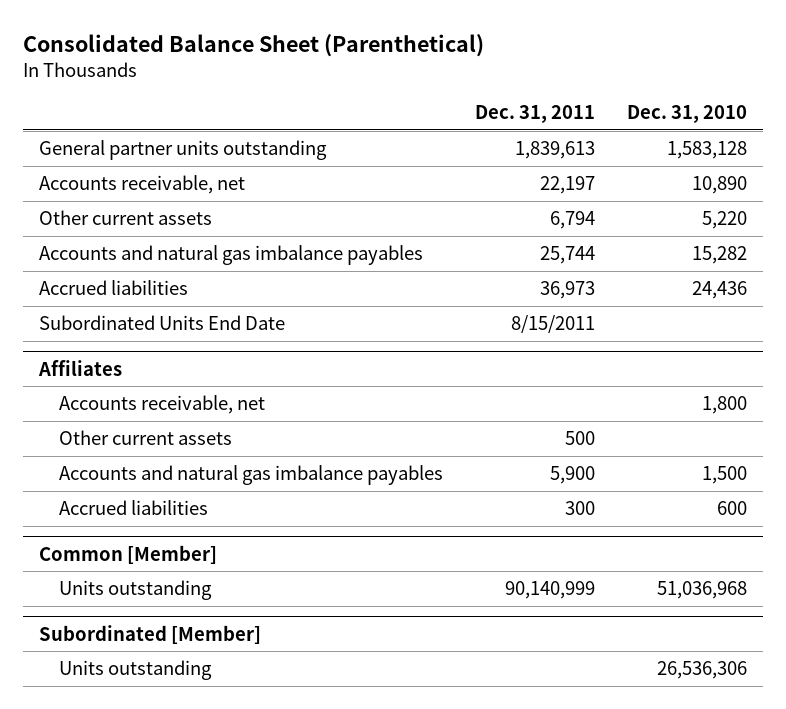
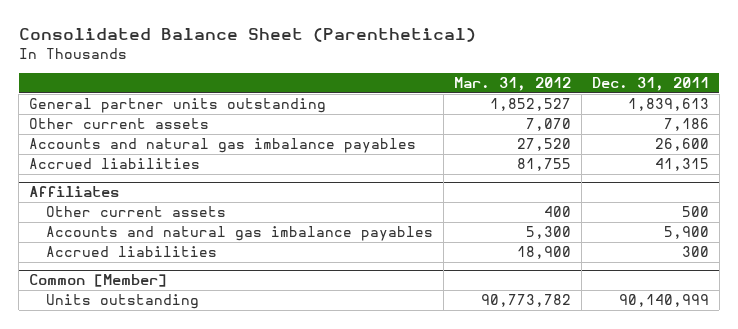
- | Dec. 31, 2011 | Dec. 31, 2010
+ | Mar. 31, 2012 | Dec. 31, 2011
- Accounts receivable, net | 22,197 | 10,890
- Other current assets | 6,794 | 5,220
- Accounts and natural gas imbalance payables | 25,744 | 15,282
- Accrued liabilities | 36,973 | 24,436
- Subordinated Units End Date | 8/15/2011 |
+ Other current assets | 7,070 | 7,186
+ Accounts and natural gas imbalance payables | 27,520 | 26,600
+ Accrued liabilities | 81,755 | 41,315
@ Affiliates
- Accounts receivable, net | | 1,800
- Subordinated [Member]
- Units outstanding | | 26,536,306

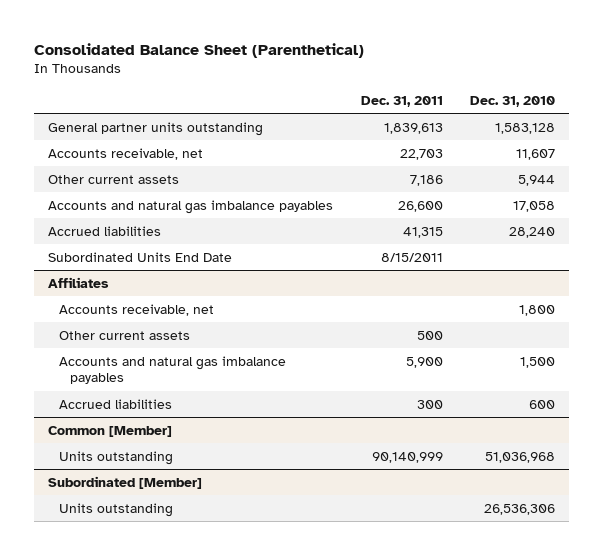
- | Mar. 31, 2012 | Dec. 31, 2011
+ | Dec. 31, 2011 | Dec. 31, 2010
+ Accounts receivable, net | 22,703 | 11,607
+ Subordinated Units End Date | 8/15/2011 |
@ Affiliates
+ Accounts receivable, net | | 1,800
+ Subordinated [Member]
+ Units outstanding | | 26,536,306

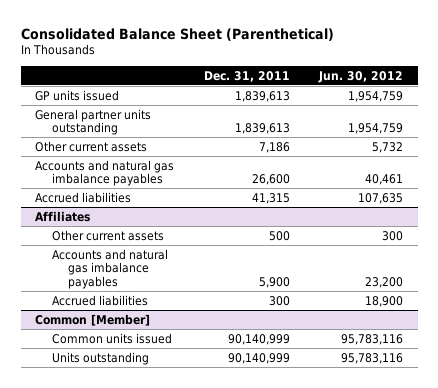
- | Dec. 31, 2011 | Dec. 31, 2010
+ | Dec. 31, 2011 | Jun. 30, 2012
+ GP units issued | 1,839,613 | 1,954,759
- Accounts receivable, net | 22,703 | 11,607
- Subordinated Units End Date | 8/15/2011 |
@ Affiliates
- Accounts receivable, net | | 1,800
@ Common [Member]
+ Common units issued | 90,140,999 | 95,783,116
- Subordinated [Member]
- Units outstanding | | 26,536,306

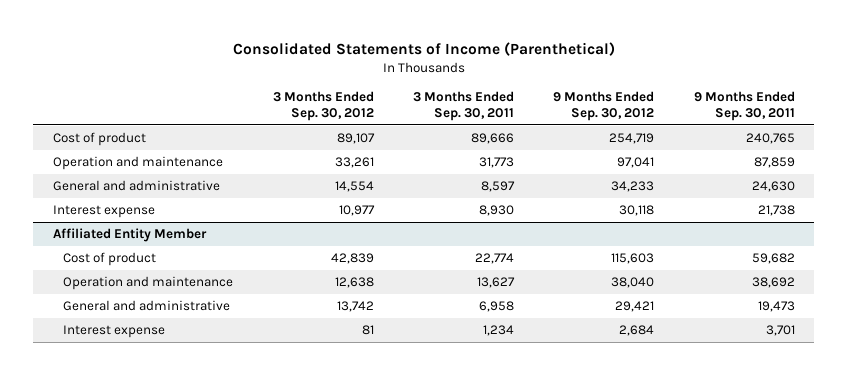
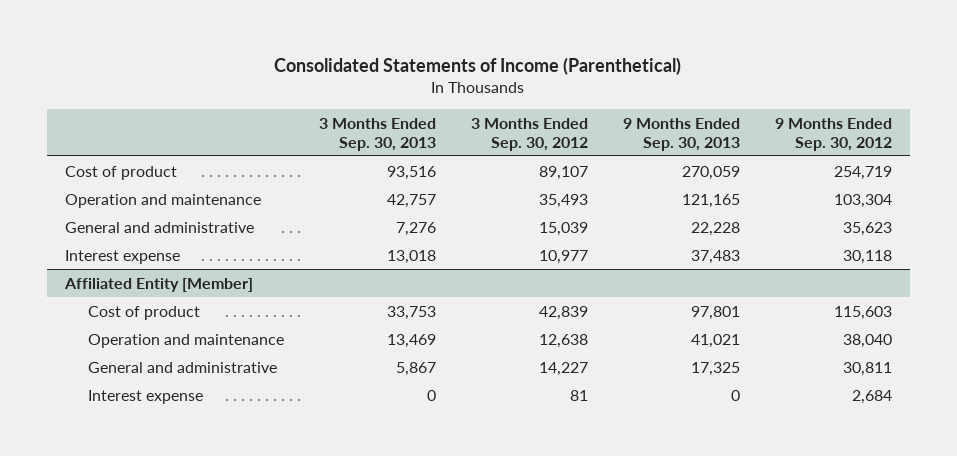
- | 3 Months Ended Sep. 30, 2012 | 3 Months Ended Sep. 30, 2011 | 9 Months Ended Sep. 30, 2012 | 9 Months Ended Sep. 30, 2011
+ | 3 Months Ended Sep. 30, 2013 | 3 Months Ended Sep. 30, 2012 | 9 Months Ended Sep. 30, 2013 | 9 Months Ended Sep. 30, 2012
- Operation and maintenance | 33,261 | 31,773 | 97,041 | 87,859
- General and administrative | 14,554 | 8,597 | 34,233 | 24,630
+ Operation and maintenance | 42,757 | 35,493 | 121,165 | 103,304
+ General and administrative | 7,276 | 15,039 | 22,228 | 35,623
- Affiliated Entity Member
+ Affiliated Entity [Member]
- General and administrative | 13,742 | 6,958 | 29,421 | 19,473
+ General and administrative | 5,867 | 14,227 | 17,325 | 30,811

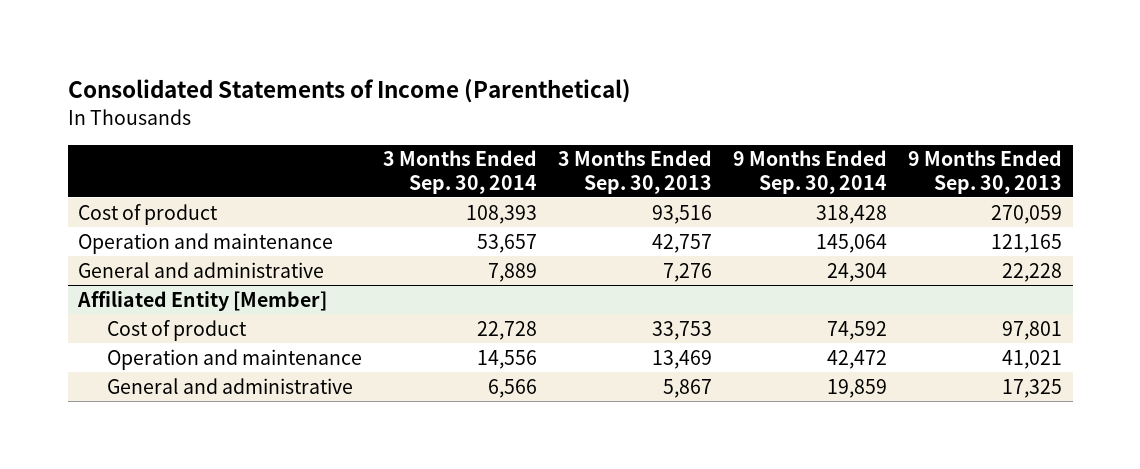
- | 3 Months Ended Sep. 30, 2013 | 3 Months Ended Sep. 30, 2012 | 9 Months Ended Sep. 30, 2013 | 9 Months Ended Sep. 30, 2012
+ | 3 Months Ended Sep. 30, 2014 | 3 Months Ended Sep. 30, 2013 | 9 Months Ended Sep. 30, 2014 | 9 Months Ended Sep. 30, 2013
- Interest expense | 13,018 | 10,977 | 37,483 | 30,118
@ Affiliated Entity [Member]
- Interest expense | 0 | 81 | 0 | 2,684

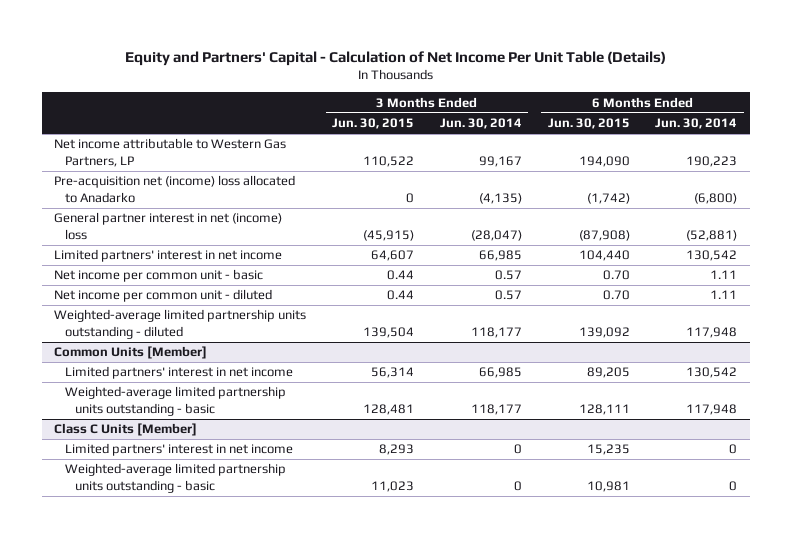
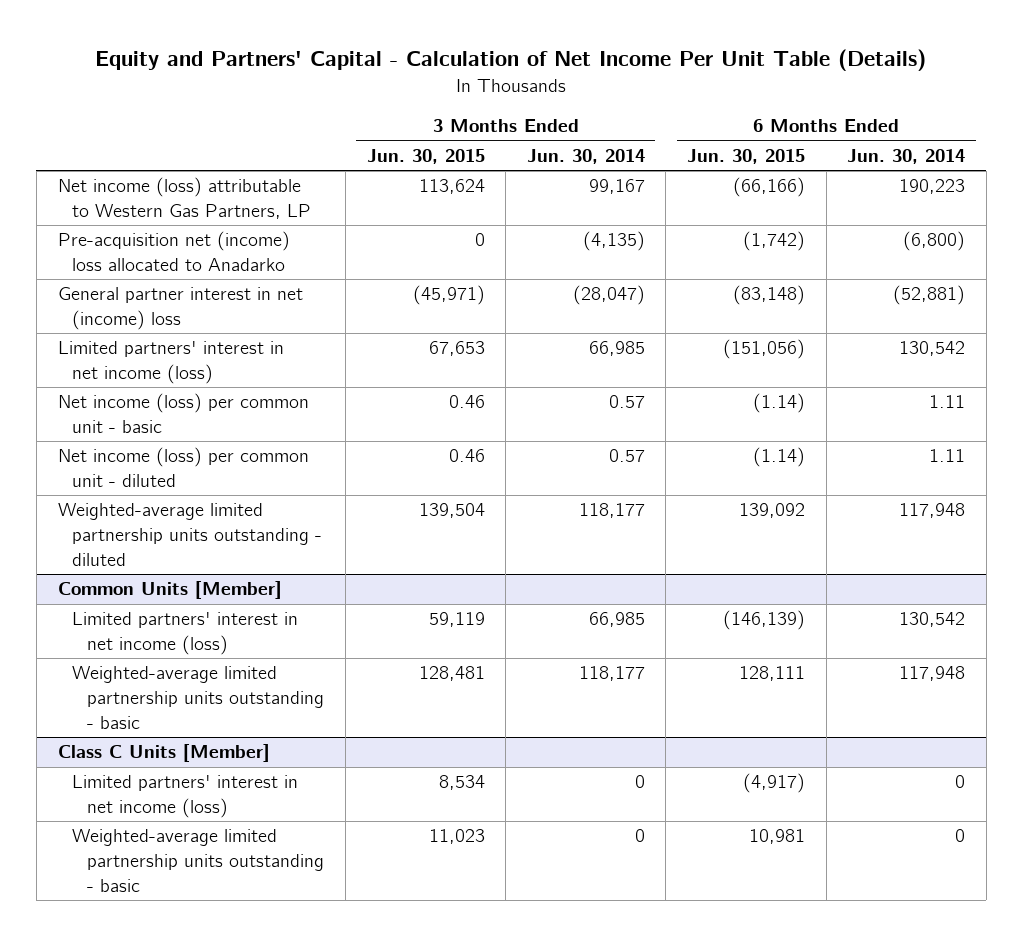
- Net income attributable to Western Gas Partners, LP | 110,522 | 99,167 | 194,090 | 190,223
+ Net income (loss) attributable to Western Gas Partners, LP | 113,624 | 99,167 | (66,166) | 190,223
- General partner interest in net (income) loss | (45,915) | (28,047) | (87,908) | (52,881)
- Limited partners' interest in net income | 64,607 | 66,985 | 104,440 | 130,542
- Net income per common unit - basic | 0.44 | 0.57 | 0.70 | 1.11
- Net income per common unit - diluted | 0.44 | 0.57 | 0.70 | 1.11
+ General partner interest in net (income) loss | (45,971) | (28,047) | (83,148) | (52,881)
+ Limited partners' interest in net income (loss) | 67,653 | 66,985 | (151,056) | 130,542
+ Net income (loss) per common unit - basic | 0.46 | 0.57 | (1.14) | 1.11
+ Net income (loss) per common unit - diluted | 0.46 | 0.57 | (1.14) | 1.11
@ Common Units [Member]
- Limited partners' interest in net income | 56,314 | 66,985 | 89,205 | 130,542
+ Limited partners' interest in net income (loss) | 59,119 | 66,985 | (146,139) | 130,542
@ Class C Units [Member]
- Limited partners' interest in net income | 8,293 | 0 | 15,235 | 0
+ Limited partners' interest in net income (loss) | 8,534 | 0 | (4,917) | 0

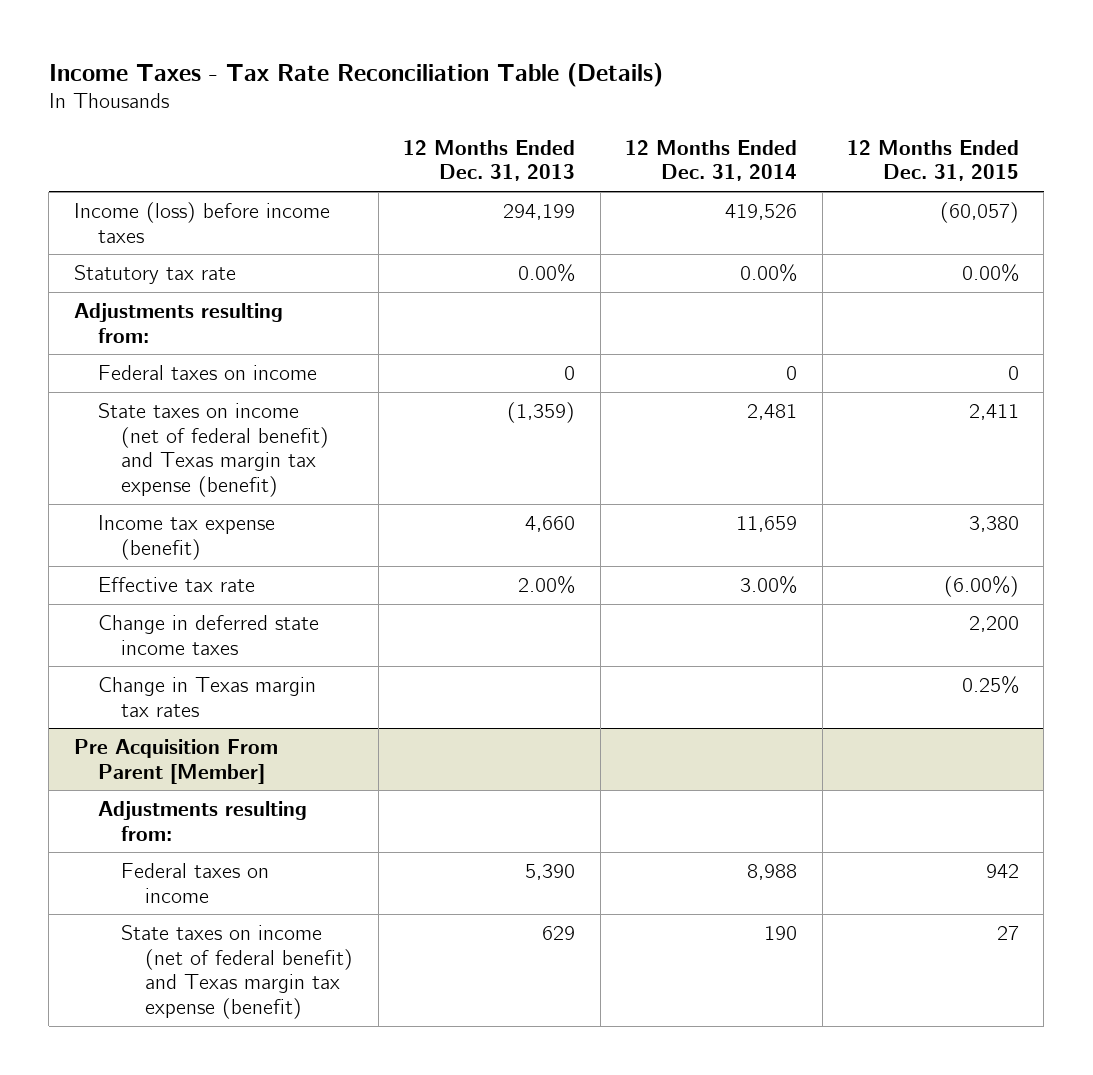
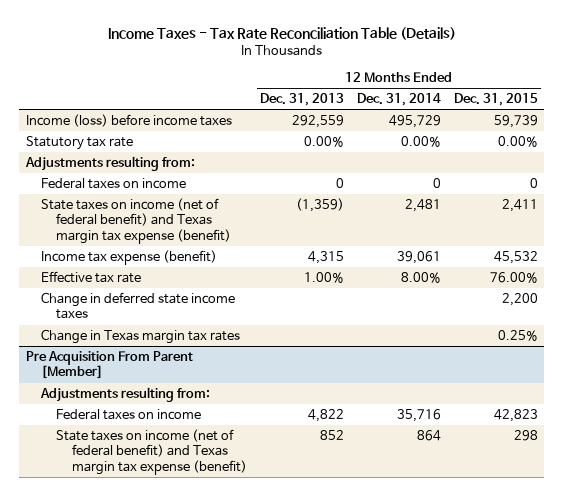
- Income (loss) before income taxes | 294,199 | 419,526 | (60,057)
+ Income (loss) before income taxes | 292,559 | 495,729 | 59,739
- Income tax expense (benefit) | 4,660 | 11,659 | 3,380
- Effective tax rate | 2.00% | 3.00% | (6.00%)
+ Income tax expense (benefit) | 4,315 | 39,061 | 45,532
+ Effective tax rate | 1.00% | 8.00% | 76.00%
@ Pre Acquisition From Parent [Member]
- Federal taxes on income | 5,390 | 8,988 | 942
- State taxes on income (net of federal benefit) and Texas margin tax expense (benefit) | 629 | 190 | 27
+ Federal taxes on income | 4,822 | 35,716 | 42,823
+ State taxes on income (net of federal benefit) and Texas margin tax expense (benefit) | 852 | 864 | 298

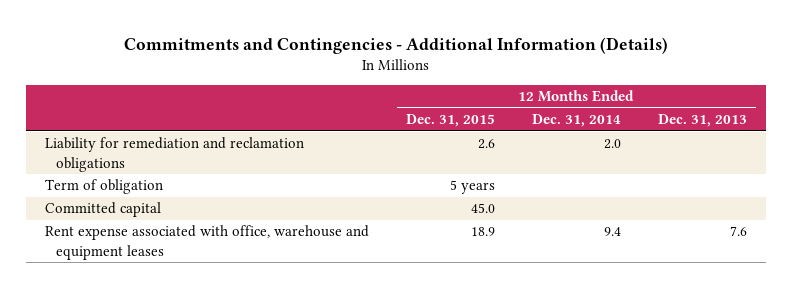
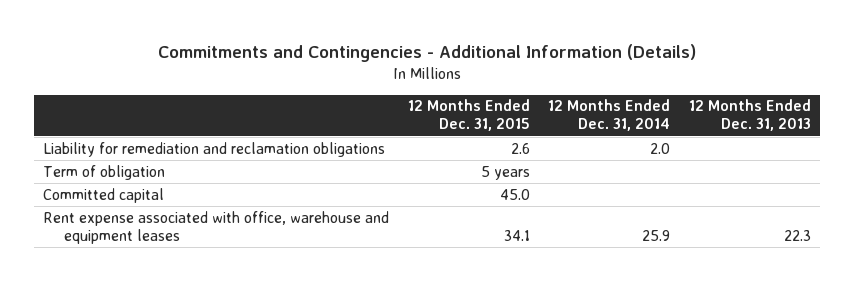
- Rent expense associated with office, warehouse and equipment leases | 18.9 | 9.4 | 7.6
+ Rent expense associated with office, warehouse and equipment leases | 34.1 | 25.9 | 22.3

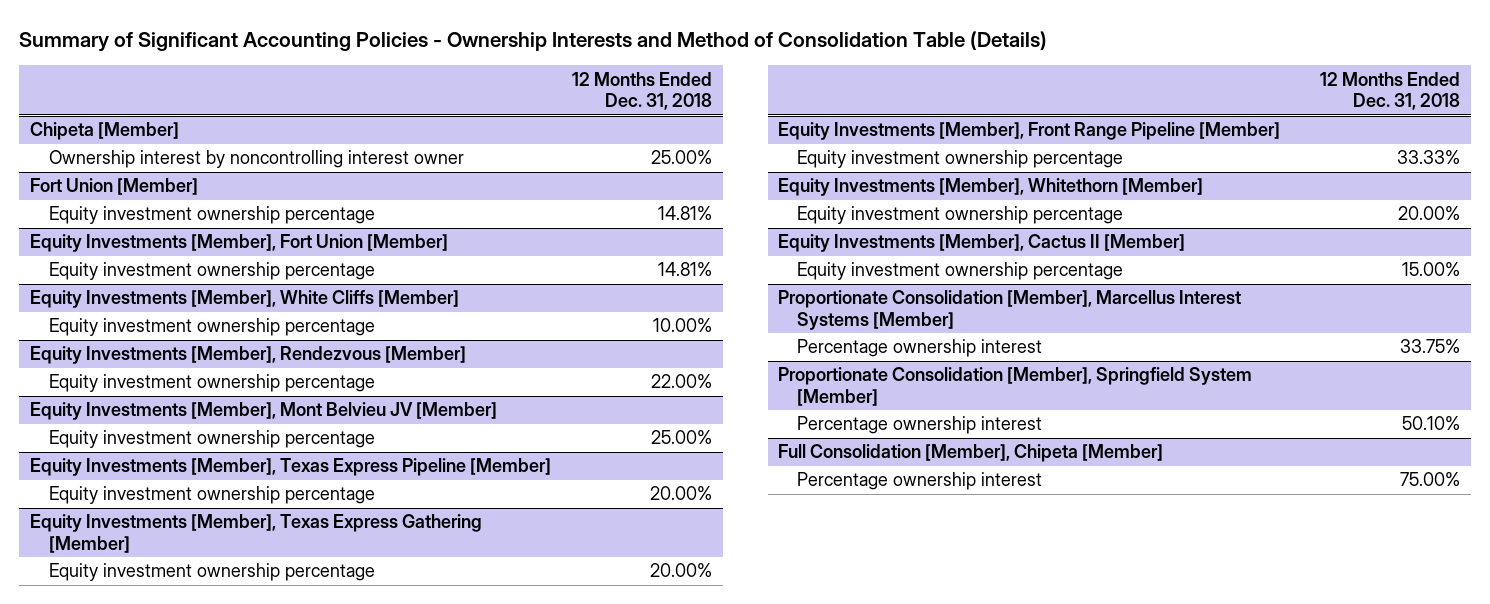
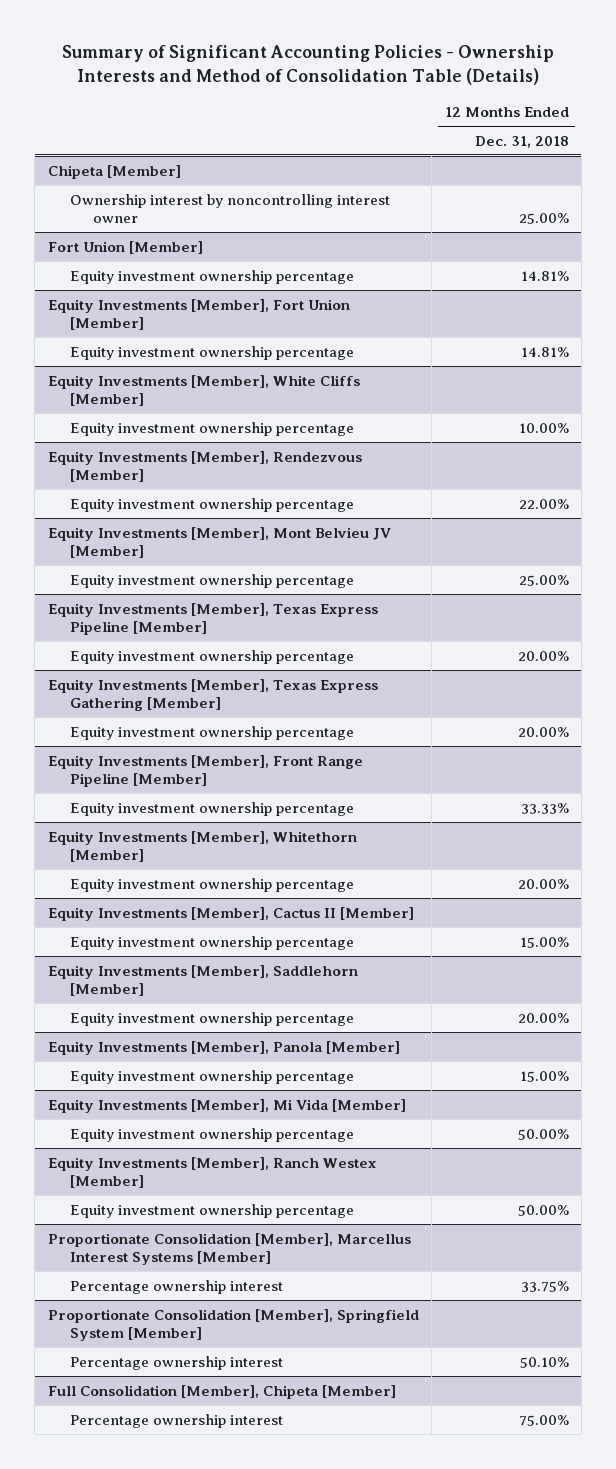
+ Equity Investments [Member], Saddlehorn [Member]
+ Equity investment ownership percentage | 20.00%
+ Equity Investments [Member], Panola [Member]
+ Equity investment ownership percentage | 15.00%
+ Equity Investments [Member], Mi Vida [Member]
+ Equity investment ownership percentage | 50.00%
+ Equity Investments [Member], Ranch Westex [Member]
+ Equity investment ownership percentage | 50.00%

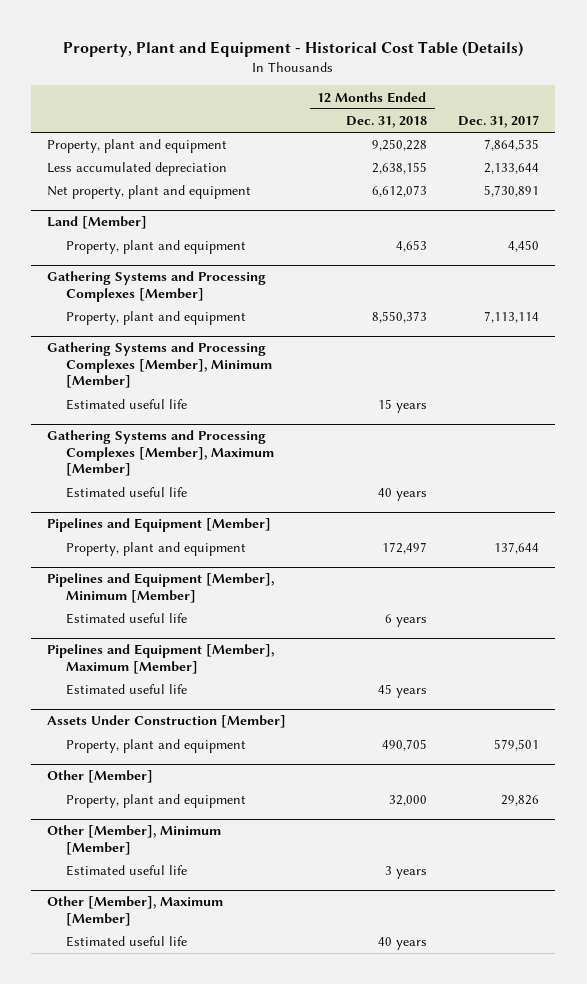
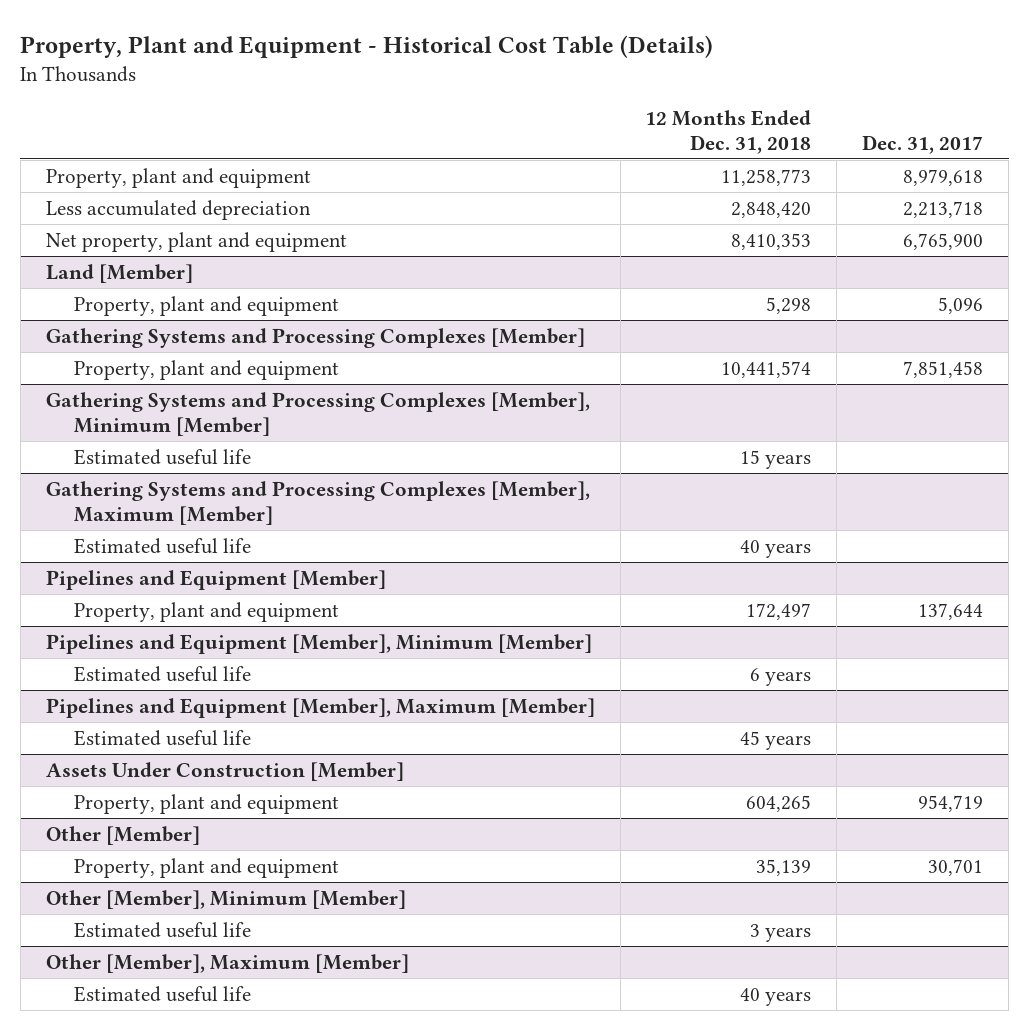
- Property, plant and equipment | 9,250,228 | 7,864,535
- Less accumulated depreciation | 2,638,155 | 2,133,644
- Net property, plant and equipment | 6,612,073 | 5,730,891
+ Property, plant and equipment | 11,258,773 | 8,979,618
+ Less accumulated depreciation | 2,848,420 | 2,213,718
+ Net property, plant and equipment | 8,410,353 | 6,765,900
@ Land [Member]
- Property, plant and equipment | 4,653 | 4,450
+ Property, plant and equipment | 5,298 | 5,096
@ Gathering Systems and Processing Complexes [Member]
- Property, plant and equipment | 8,550,373 | 7,113,114
+ Property, plant and equipment | 10,441,574 | 7,851,458
@ Assets Under Construction [Member]
- Property, plant and equipment | 490,705 | 579,501
+ Property, plant and equipment | 604,265 | 954,719
@ Other [Member]
- Property, plant and equipment | 32,000 | 29,826
+ Property, plant and equipment | 35,139 | 30,701

